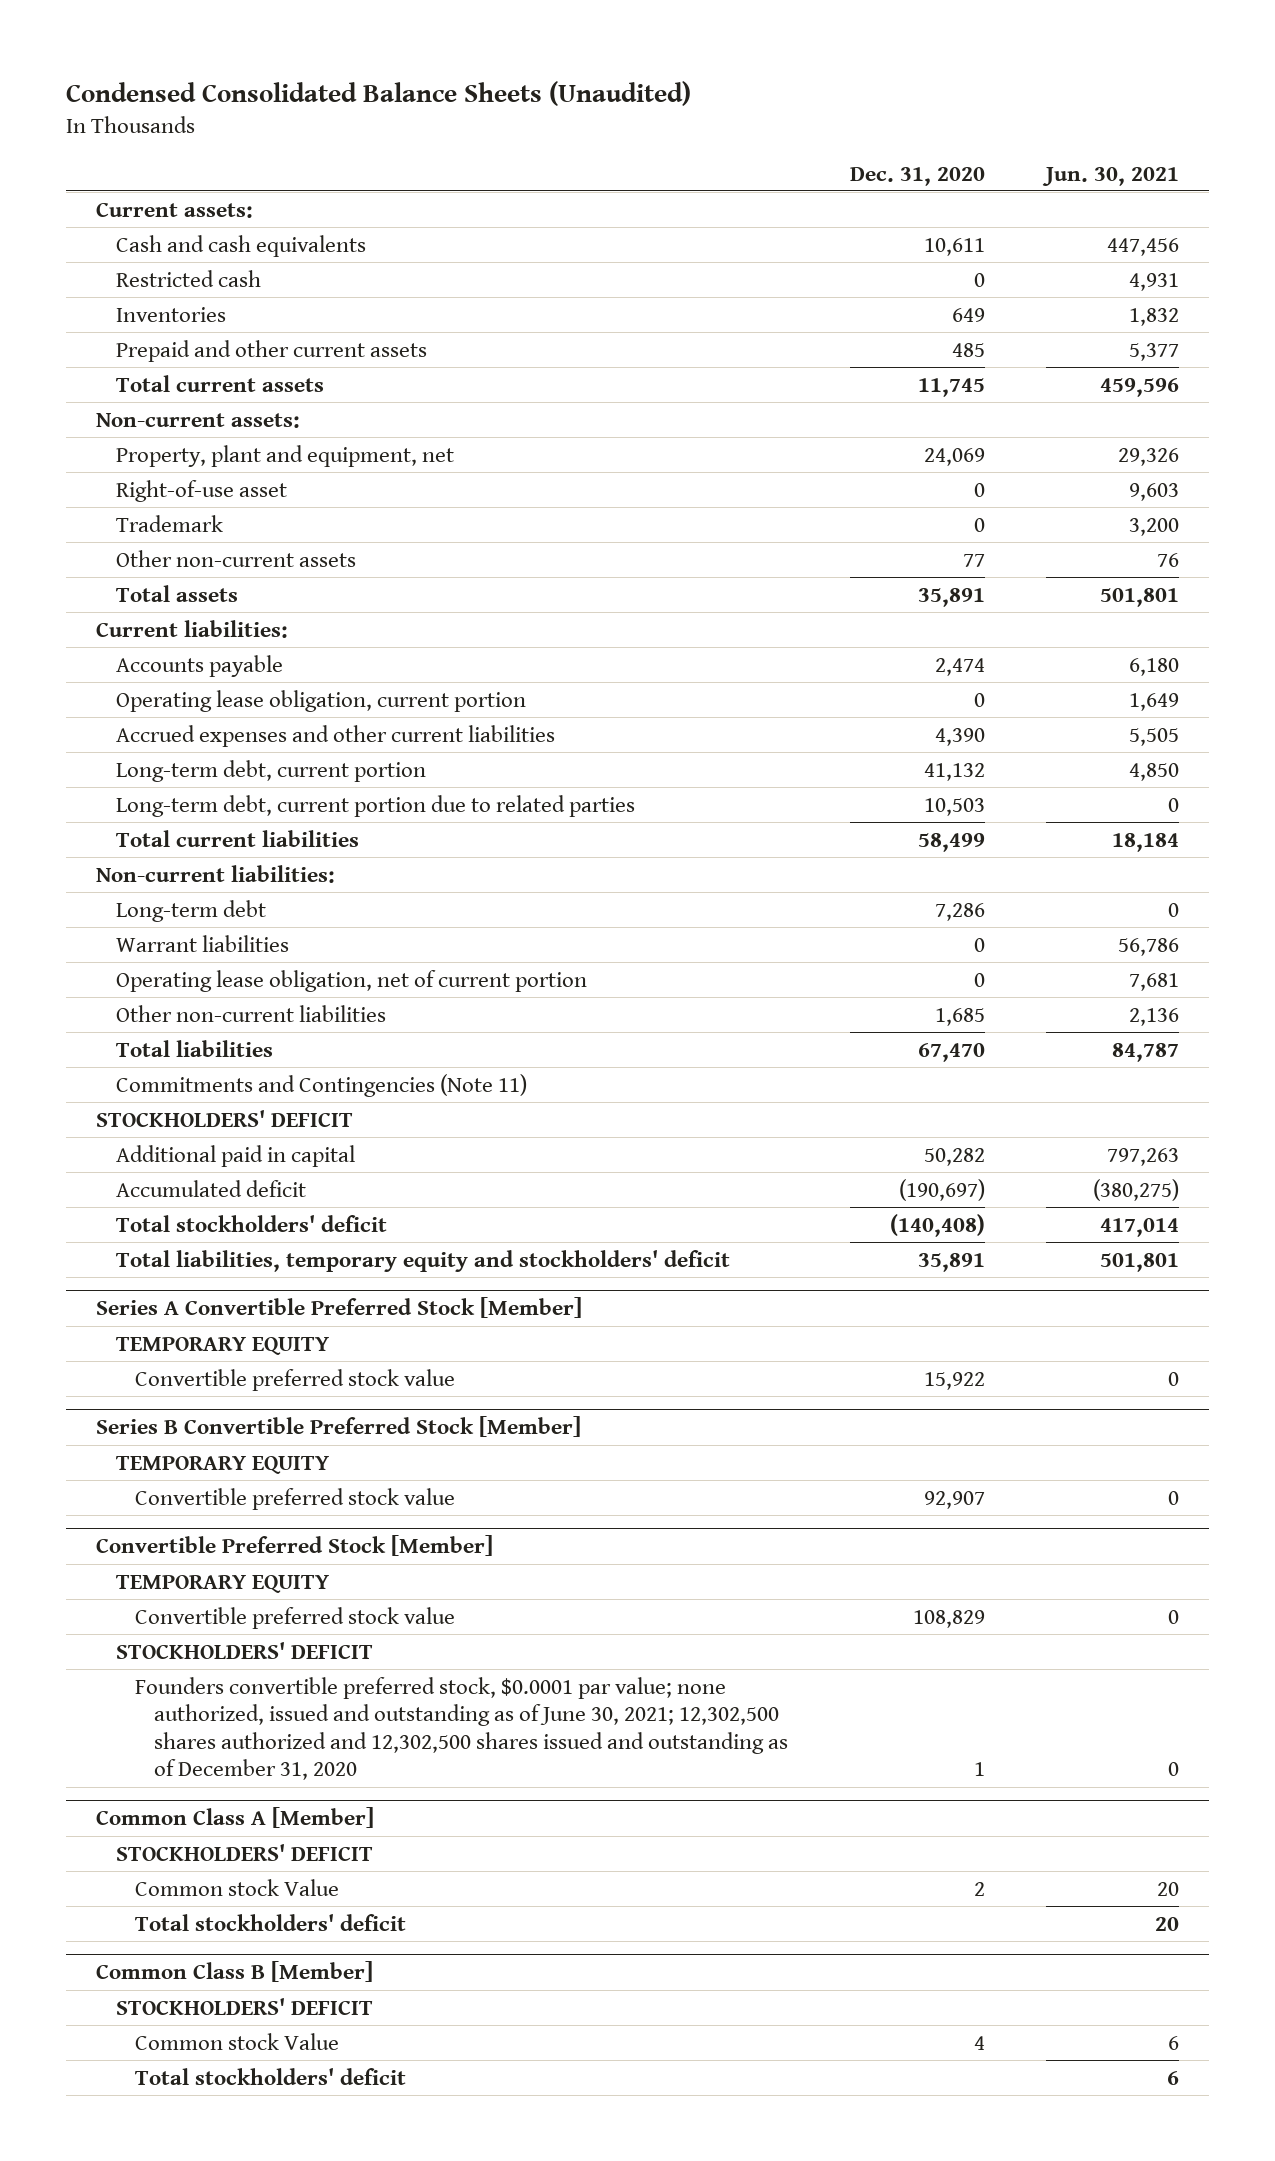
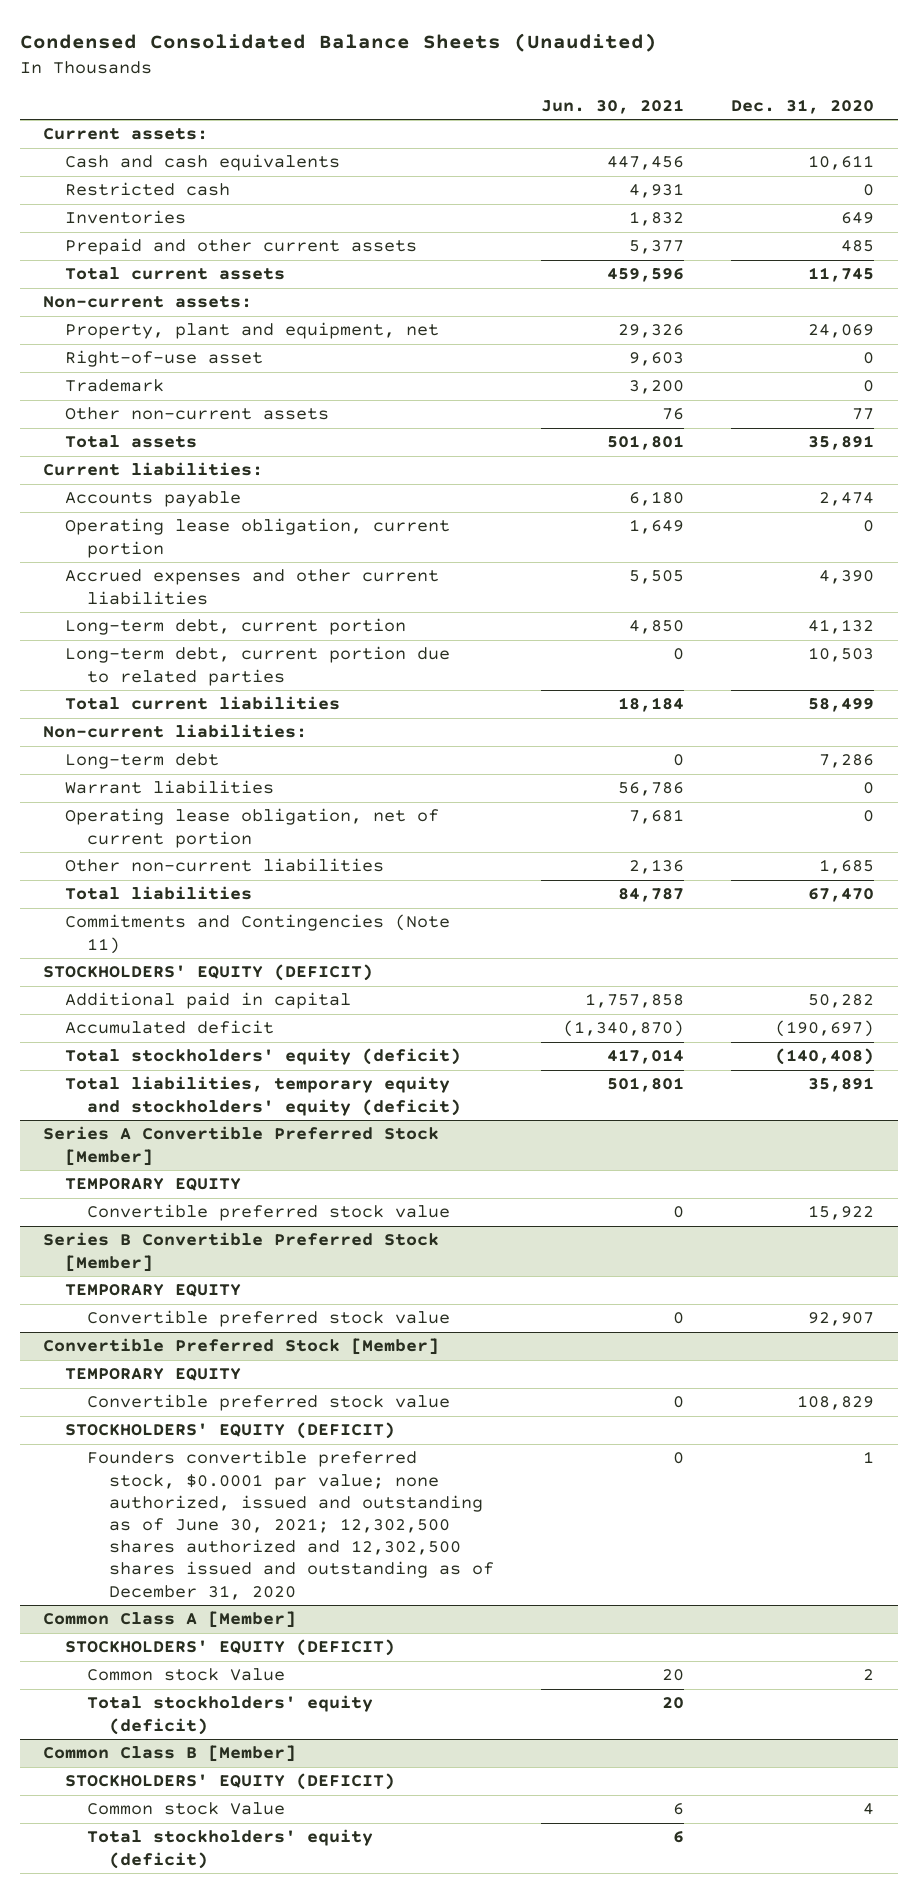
- | Dec. 31, 2020 | Jun. 30, 2021
+ | Jun. 30, 2021 | Dec. 31, 2020
- STOCKHOLDERS' DEFICIT
- Additional paid in capital | 50,282 | 797,263
- Accumulated deficit | (190,697) | (380,275)
- Total stockholders' deficit | (140,408) | 417,014
- Total liabilities, temporary equity and stockholders' deficit | 35,891 | 501,801
+ STOCKHOLDERS' EQUITY (DEFICIT)
+ Additional paid in capital | 1,757,858 | 50,282
+ Accumulated deficit | (1,340,870) | (190,697)
+ Total stockholders' equity (deficit) | 417,014 | (140,408)
+ Total liabilities, temporary equity and stockholders' equity (deficit) | 501,801 | 35,891
@ Convertible Preferred Stock [Member]
- STOCKHOLDERS' DEFICIT
+ STOCKHOLDERS' EQUITY (DEFICIT)
@ Common Class A [Member]
- STOCKHOLDERS' DEFICIT
+ STOCKHOLDERS' EQUITY (DEFICIT)
- Total stockholders' deficit | | 20
+ Total stockholders' equity (deficit) | 20 |
@ Common Class B [Member]
- STOCKHOLDERS' DEFICIT
+ STOCKHOLDERS' EQUITY (DEFICIT)
- Total stockholders' deficit | | 6
+ Total stockholders' equity (deficit) | 6 |

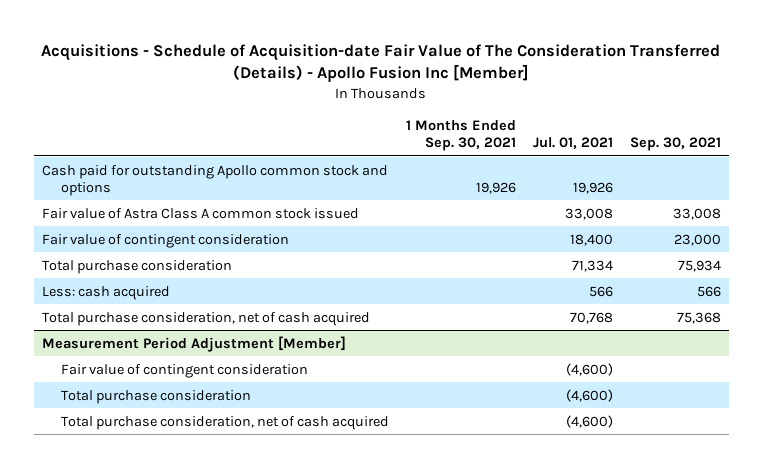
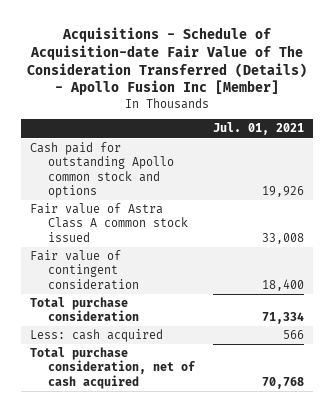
- | 1 Months Ended Sep. 30, 2021 | Jul. 01, 2021 | Sep. 30, 2021
+ | Jul. 01, 2021
- Measurement Period Adjustment [Member]
- Fair value of contingent consideration | | (4,600) |
- Total purchase consideration | | (4,600) |
- Total purchase consideration, net of cash acquired | | (4,600) |

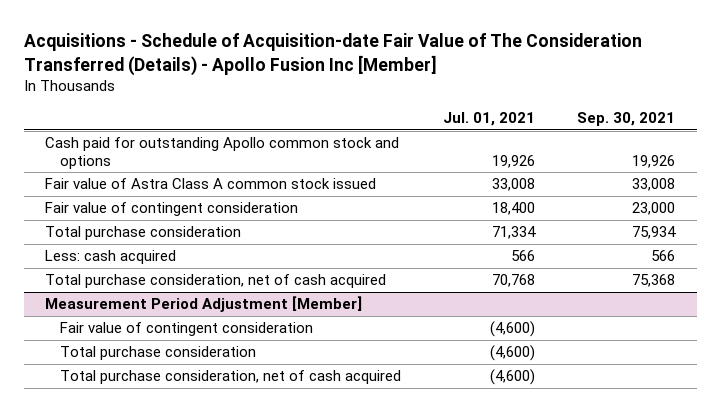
- | Jul. 01, 2021
+ | Jul. 01, 2021 | Sep. 30, 2021
+ Measurement Period Adjustment [Member]
+ Fair value of contingent consideration | (4,600) |
+ Total purchase consideration | (4,600) |
+ Total purchase consideration, net of cash acquired | (4,600) |

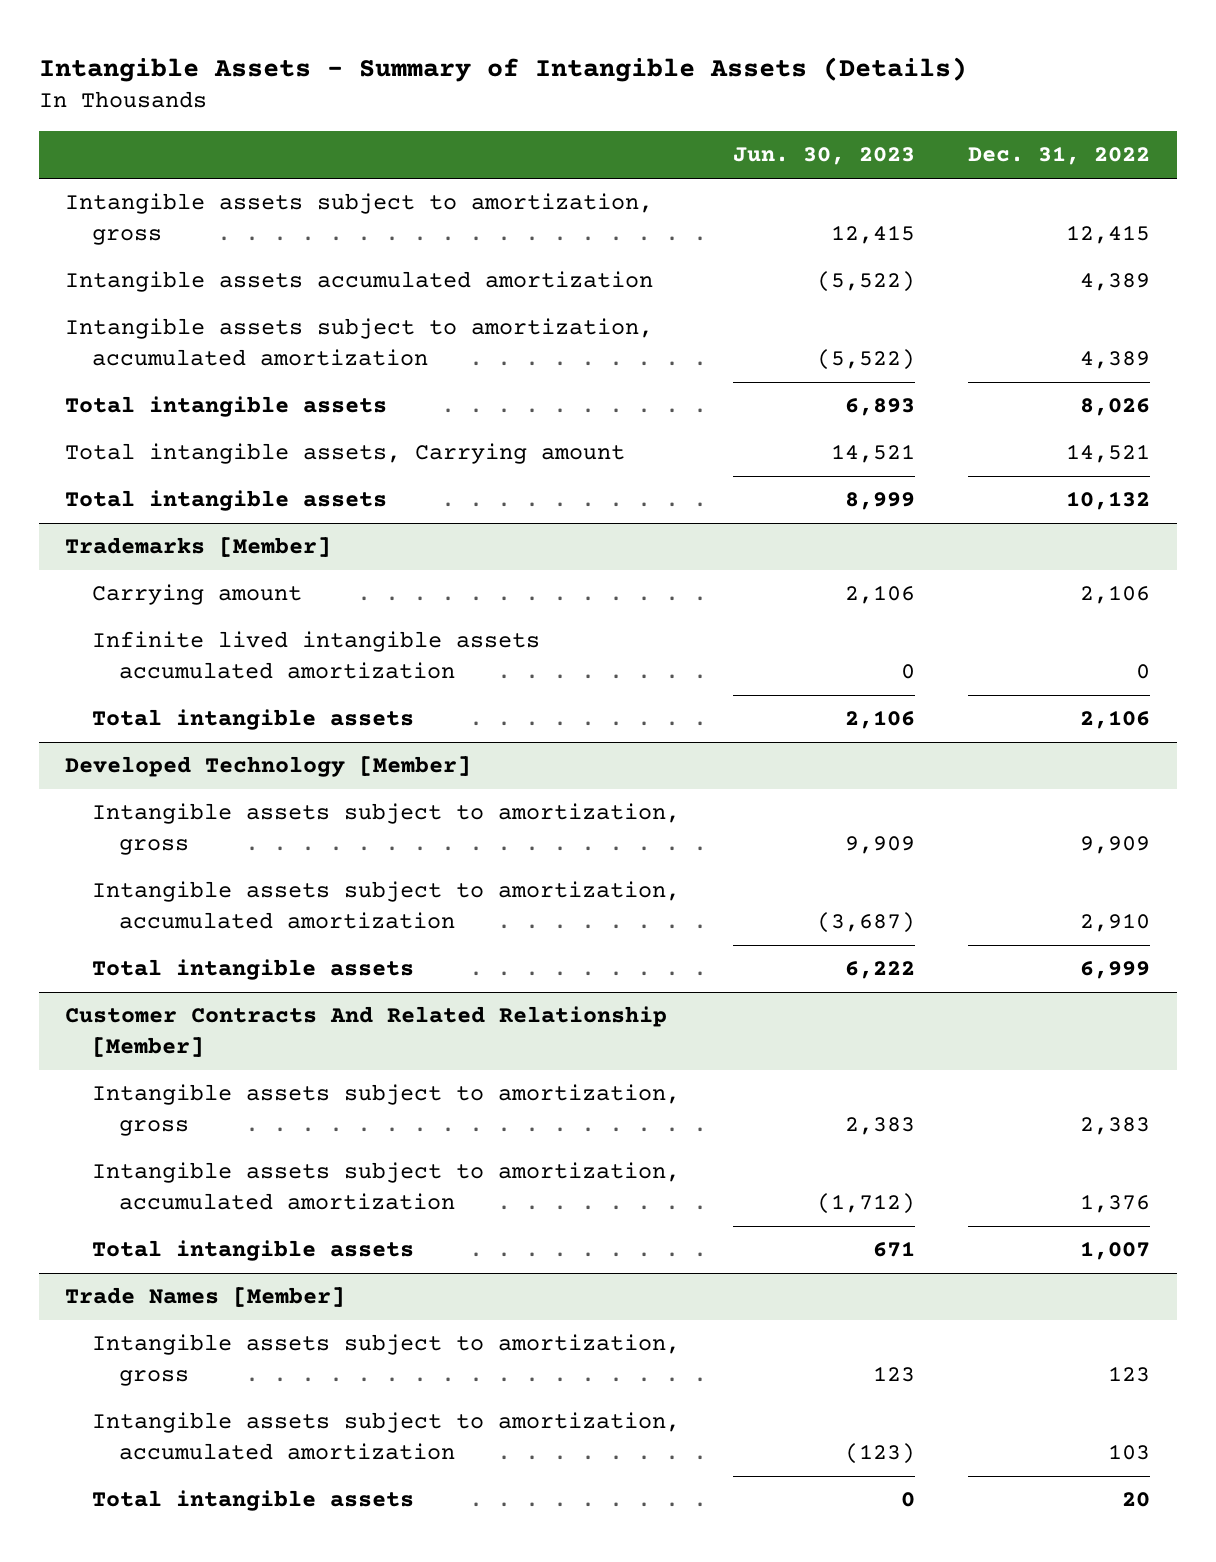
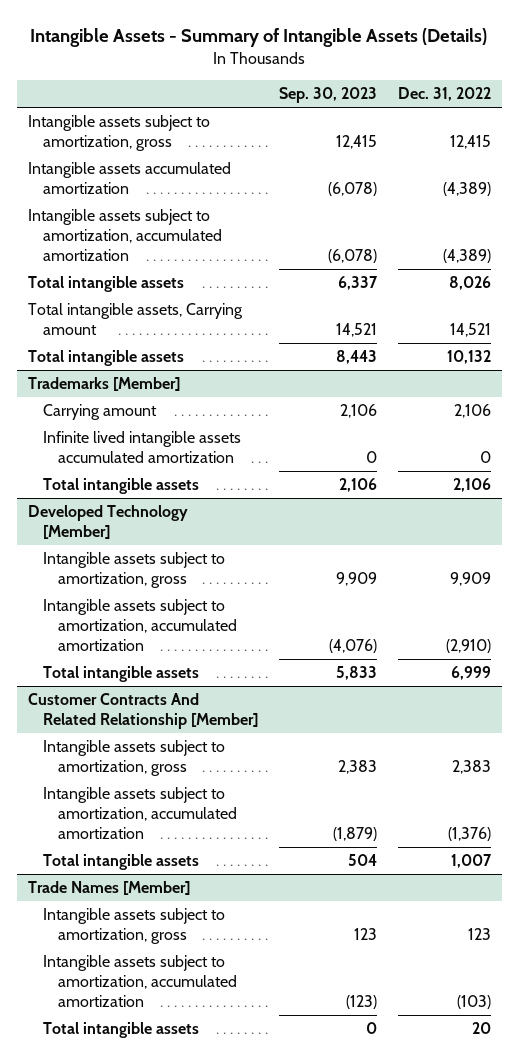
- | Jun. 30, 2023 | Dec. 31, 2022
+ | Sep. 30, 2023 | Dec. 31, 2022
- Intangible assets accumulated amortization | (5,522) | 4,389
- Intangible assets subject to amortization, accumulated amortization | (5,522) | 4,389
+ Intangible assets accumulated amortization | (6,078) | (4,389)
+ Intangible assets subject to amortization, accumulated amortization | (6,078) | (4,389)
@ Developed Technology [Member]
- Intangible assets subject to amortization, accumulated amortization | (3,687) | 2,910
+ Intangible assets subject to amortization, accumulated amortization | (4,076) | (2,910)
@ Customer Contracts And Related Relationship [Member]
- Intangible assets subject to amortization, accumulated amortization | (1,712) | 1,376
+ Intangible assets subject to amortization, accumulated amortization | (1,879) | (1,376)
@ Trade Names [Member]
- Intangible assets subject to amortization, accumulated amortization | (123) | 103
+ Intangible assets subject to amortization, accumulated amortization | (123) | (103)

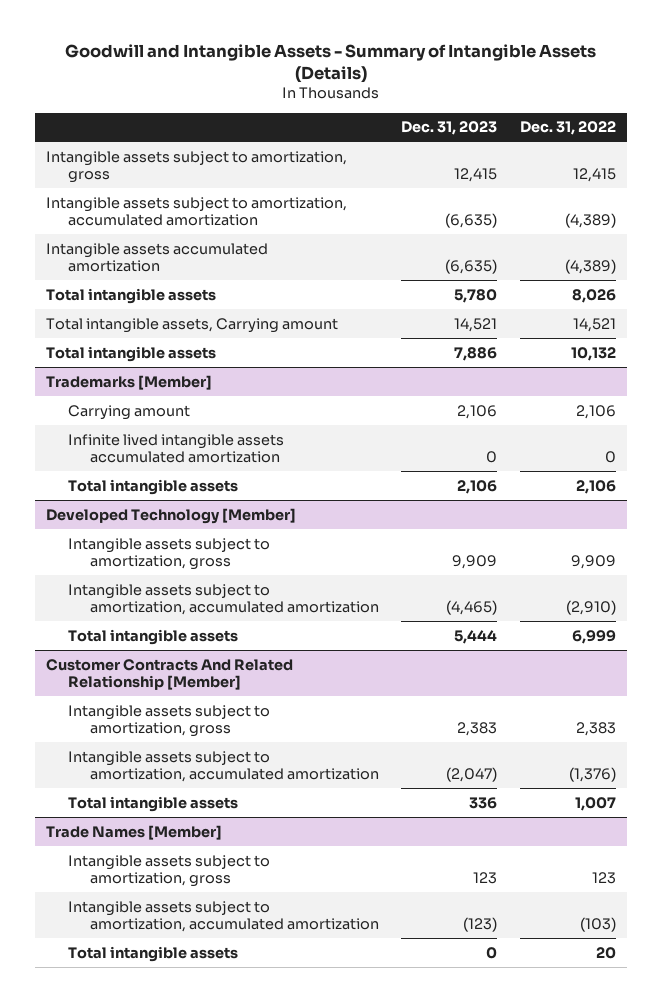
- Intangible Assets - Summary of Intangible Assets (Details)
+ Goodwill and Intangible Assets - Summary of Intangible Assets (Details)
- | Sep. 30, 2023 | Dec. 31, 2022
+ | Dec. 31, 2023 | Dec. 31, 2022
moved down: Intangible assets accumulated amortization | (6,635) | (4,389)

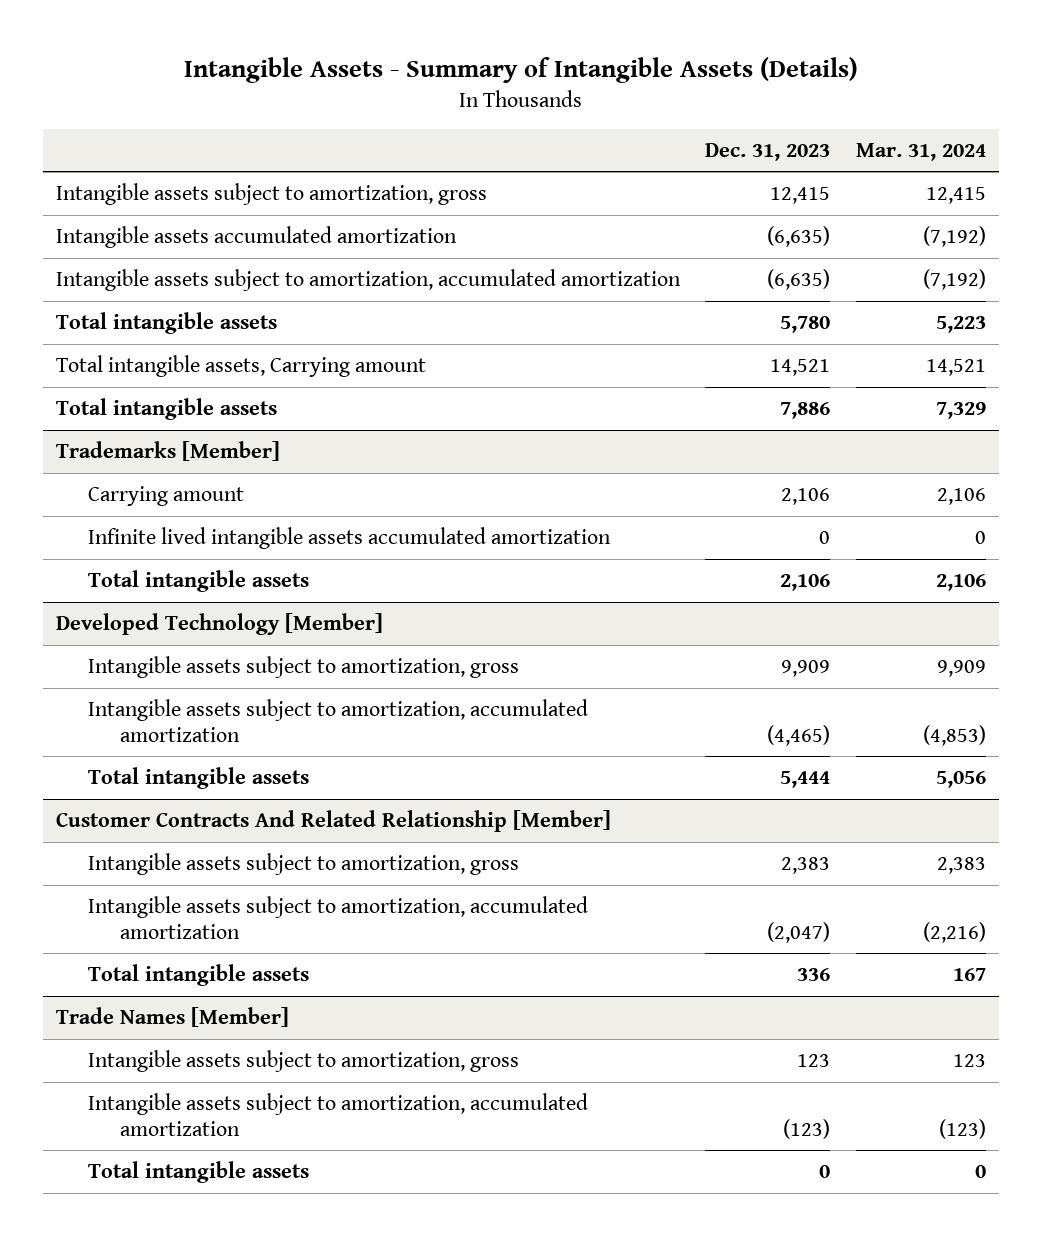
- Goodwill and Intangible Assets - Summary of Intangible Assets (Details)
+ Intangible Assets - Summary of Intangible Assets (Details)
- | Dec. 31, 2023 | Dec. 31, 2022
+ | Dec. 31, 2023 | Mar. 31, 2024
moved down: Intangible assets subject to amortization, accumulated amortization | (6,635) | (7,192)

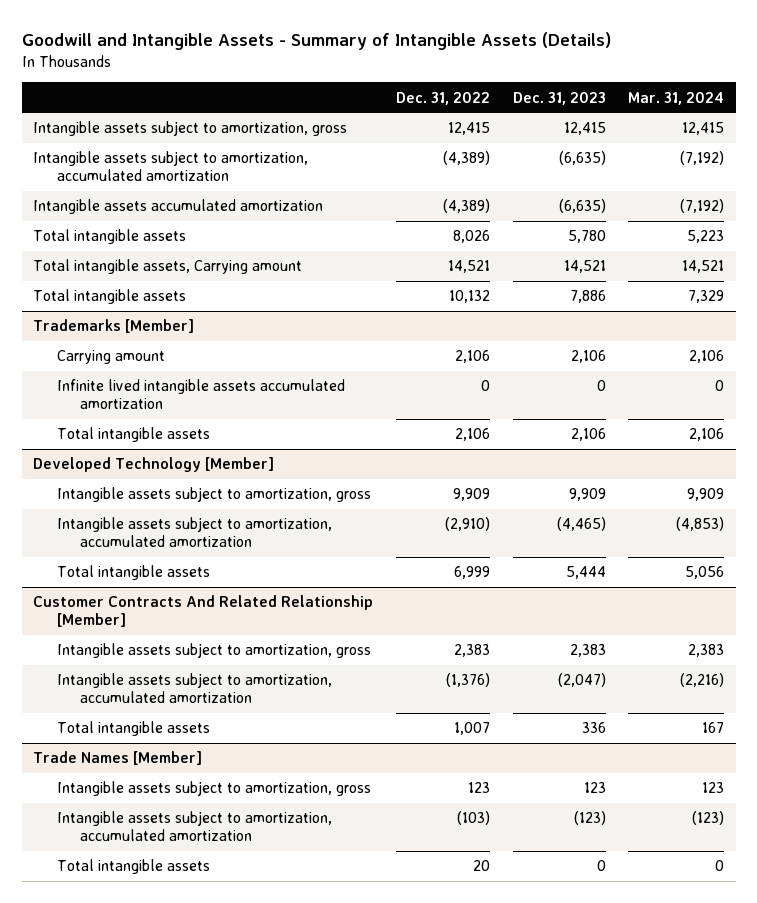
- Intangible Assets - Summary of Intangible Assets (Details)
+ Goodwill and Intangible Assets - Summary of Intangible Assets (Details)
- | Dec. 31, 2023 | Mar. 31, 2024
+ | Dec. 31, 2022 | Dec. 31, 2023 | Mar. 31, 2024
moved down: Intangible assets accumulated amortization | (4,389) | (6,635) | (7,192)

